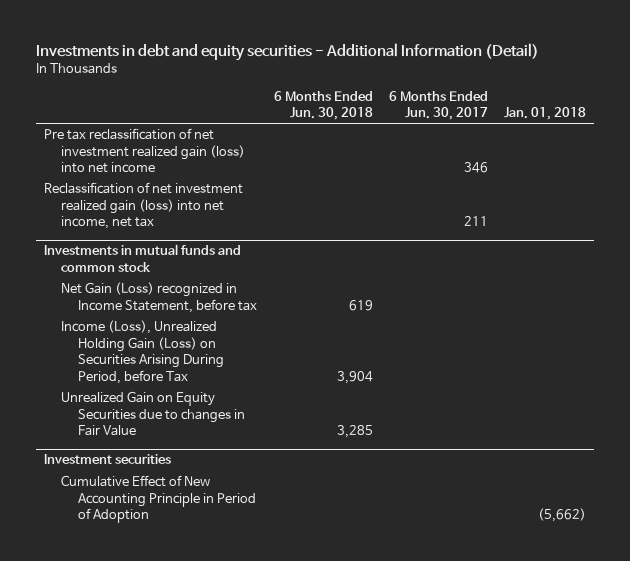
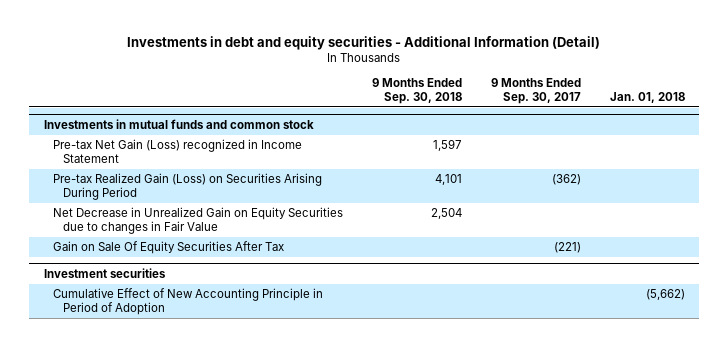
- | 6 Months Ended Jun. 30, 2018 | 6 Months Ended Jun. 30, 2017 | Jan. 01, 2018
+ | 9 Months Ended Sep. 30, 2018 | 9 Months Ended Sep. 30, 2017 | Jan. 01, 2018
- Pre tax reclassification of net investment realized gain (loss) into net income | | 346 |
- Reclassification of net investment realized gain (loss) into net income, net tax | | 211 |
@ Investments in mutual funds and common stock
- Net Gain (Loss) recognized in Income Statement, before tax | 619 | |
- Income (Loss), Unrealized Holding Gain (Loss) on Securities Arising During Period, before Tax | 3,904 | |
- Unrealized Gain on Equity Securities due to changes in Fair Value | 3,285 | |
+ Pre-tax Net Gain (Loss) recognized in Income Statement | 1,597 | |
+ Pre-tax Realized Gain (Loss) on Securities Arising During Period | 4,101 | (362) |
+ Net Decrease in Unrealized Gain on Equity Securities due to changes in Fair Value | 2,504 | |
+ Gain on Sale Of Equity Securities After Tax | | (221) |

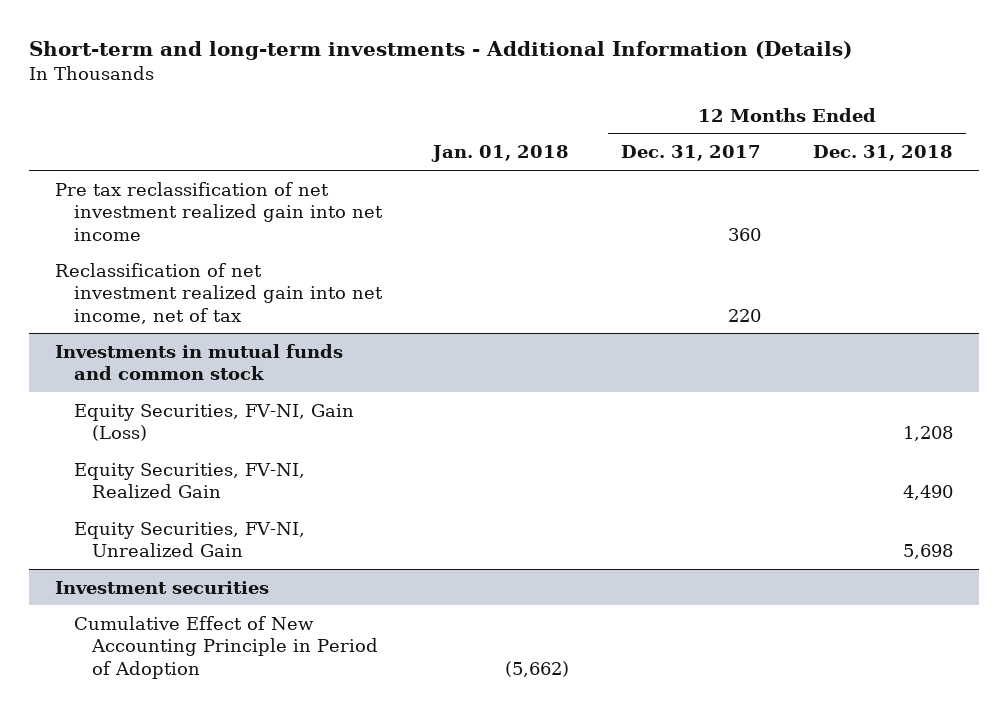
- Investments in debt and equity securities - Additional Information (Detail)
+ Short-term and long-term investments - Additional Information (Details)
- | 9 Months Ended Sep. 30, 2018 | 9 Months Ended Sep. 30, 2017 | Jan. 01, 2018
+ | Jan. 01, 2018 | 12 Months Ended Dec. 31, 2017 | 12 Months Ended Dec. 31, 2018
+ Pre tax reclassification of net investment realized gain into net income | | 360 |
+ Reclassification of net investment realized gain into net income, net of tax | | 220 |
@ Investments in mutual funds and common stock
- Pre-tax Net Gain (Loss) recognized in Income Statement | 1,597 | |
- Pre-tax Realized Gain (Loss) on Securities Arising During Period | 4,101 | (362) |
- Net Decrease in Unrealized Gain on Equity Securities due to changes in Fair Value | 2,504 | |
- Gain on Sale Of Equity Securities After Tax | | (221) |
+ Equity Securities, FV-NI, Gain (Loss) | | | 1,208
+ Equity Securities, FV-NI, Realized Gain | | | 4,490
+ Equity Securities, FV-NI, Unrealized Gain | | | 5,698

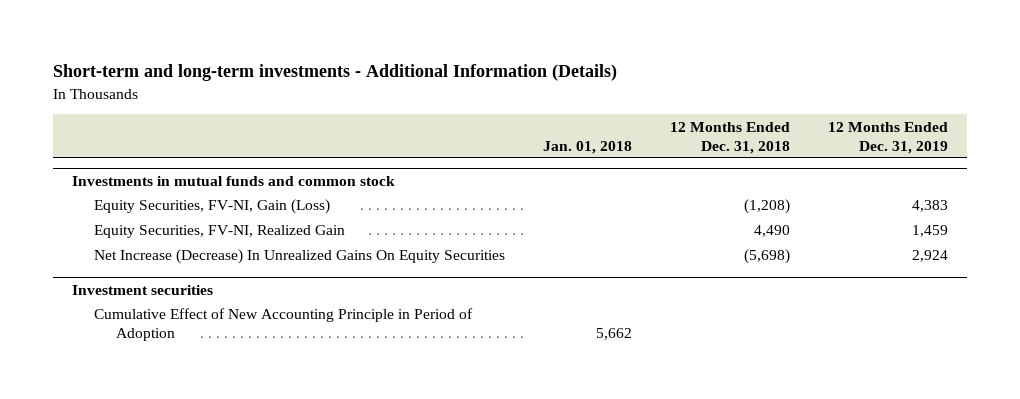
- | Jan. 01, 2018 | 12 Months Ended Dec. 31, 2017 | 12 Months Ended Dec. 31, 2018
+ | Jan. 01, 2018 | 12 Months Ended Dec. 31, 2018 | 12 Months Ended Dec. 31, 2019
- Pre tax reclassification of net investment realized gain into net income | | 360 |
- Reclassification of net investment realized gain into net income, net of tax | | 220 |
@ Investments in mutual funds and common stock
- Equity Securities, FV-NI, Gain (Loss) | | | 1,208
+ Equity Securities, FV-NI, Gain (Loss) | | (1,208) | 4,383
- Equity Securities, FV-NI, Unrealized Gain | | | 5,698
+ Net Increase (Decrease) In Unrealized Gains On Equity Securities | | (5,698) | 2,924
@ Investment securities
- Cumulative Effect of New Accounting Principle in Period of Adoption | (5,662) | |
+ Cumulative Effect of New Accounting Principle in Period of Adoption | 5,662 | |

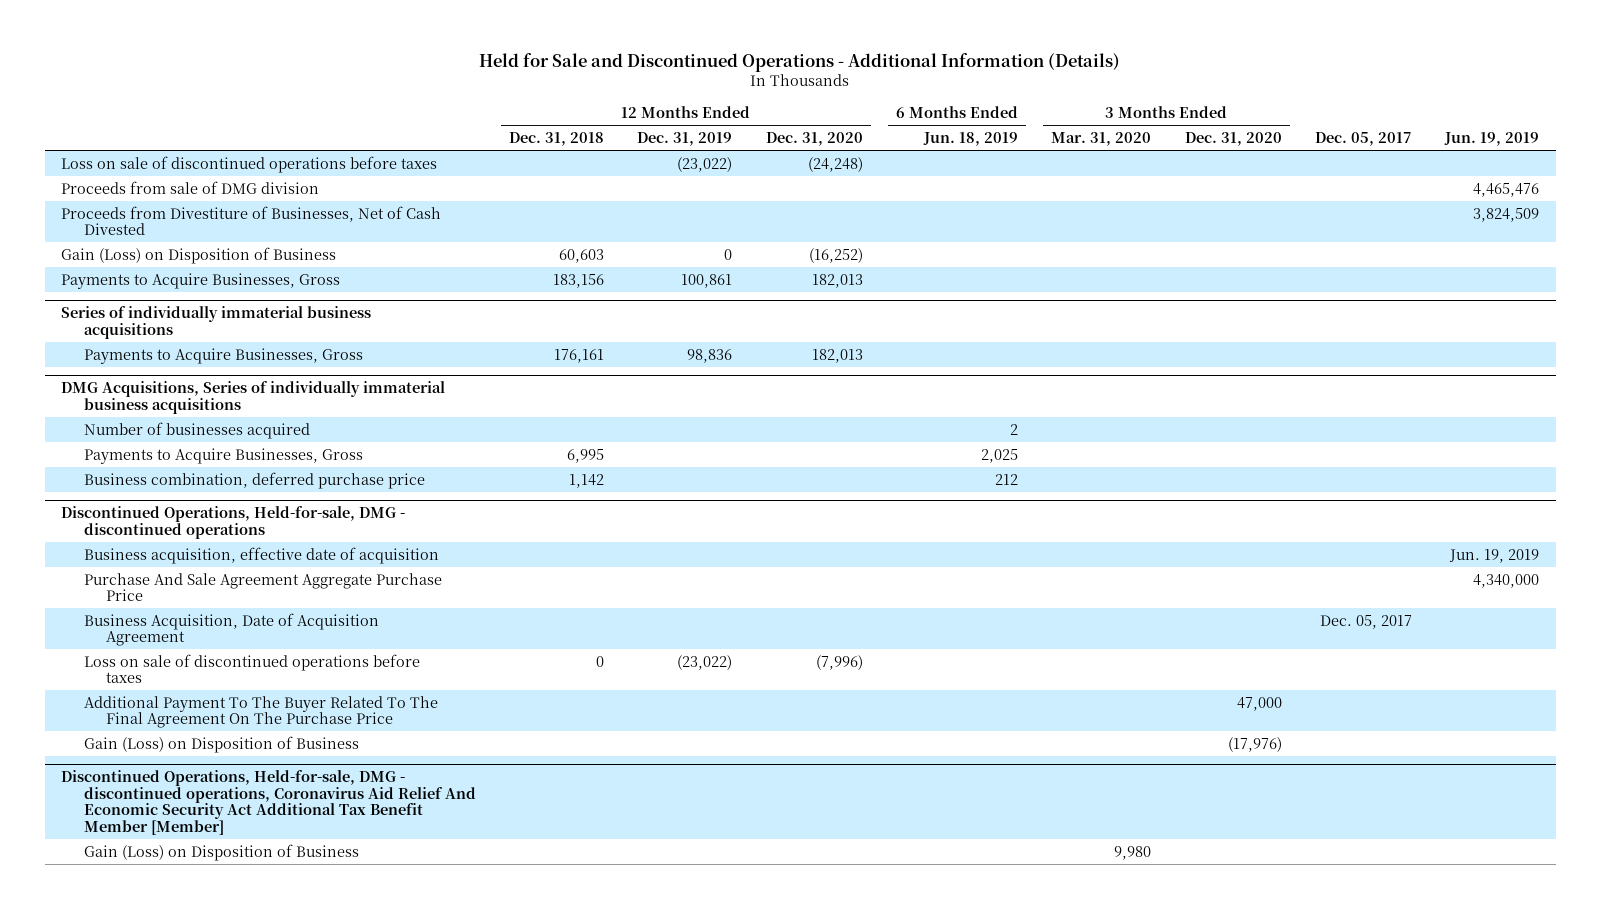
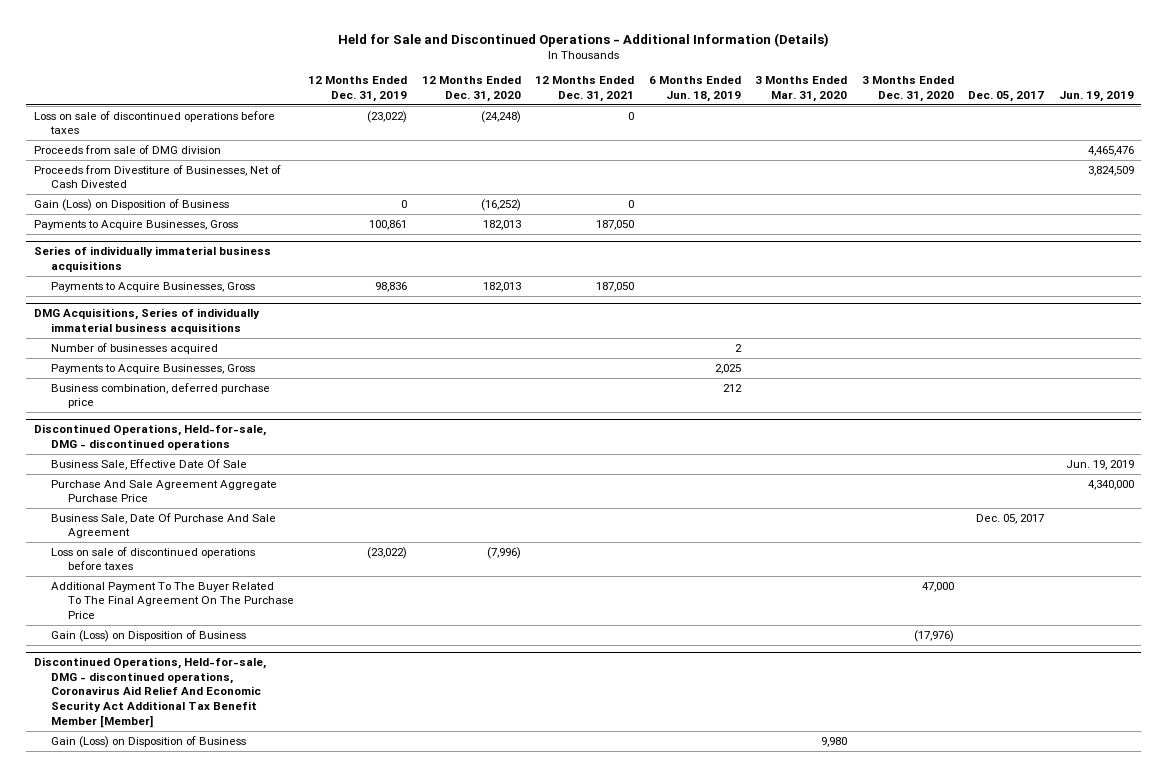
- | 12 Months Ended Dec. 31, 2018 | 12 Months Ended Dec. 31, 2019 | 12 Months Ended Dec. 31, 2020 | 6 Months Ended Jun. 18, 2019 | 3 Months Ended Mar. 31, 2020 | 3 Months Ended Dec. 31, 2020 | Dec. 05, 2017 | Jun. 19, 2019
+ | 12 Months Ended Dec. 31, 2019 | 12 Months Ended Dec. 31, 2020 | 12 Months Ended Dec. 31, 2021 | 6 Months Ended Jun. 18, 2019 | 3 Months Ended Mar. 31, 2020 | 3 Months Ended Dec. 31, 2020 | Dec. 05, 2017 | Jun. 19, 2019
@ Discontinued Operations, Held-for-sale, DMG - discontinued operations
- Business acquisition, effective date of acquisition | | | | | | | | Jun. 19, 2019
+ Business Sale, Effective Date Of Sale | | | | | | | | Jun. 19, 2019
- Business Acquisition, Date of Acquisition Agreement | | | | | | | Dec. 05, 2017 |
+ Business Sale, Date Of Purchase And Sale Agreement | | | | | | | Dec. 05, 2017 |

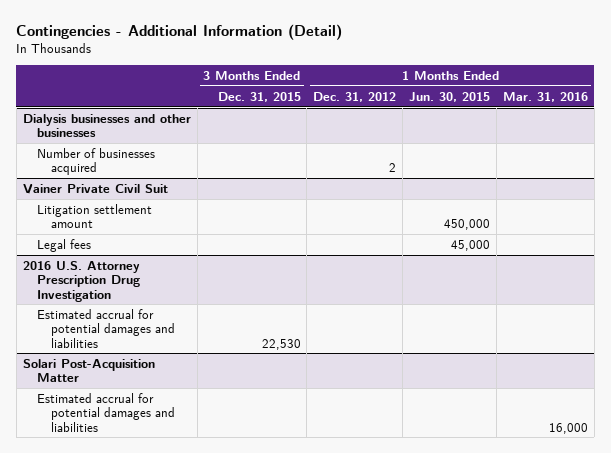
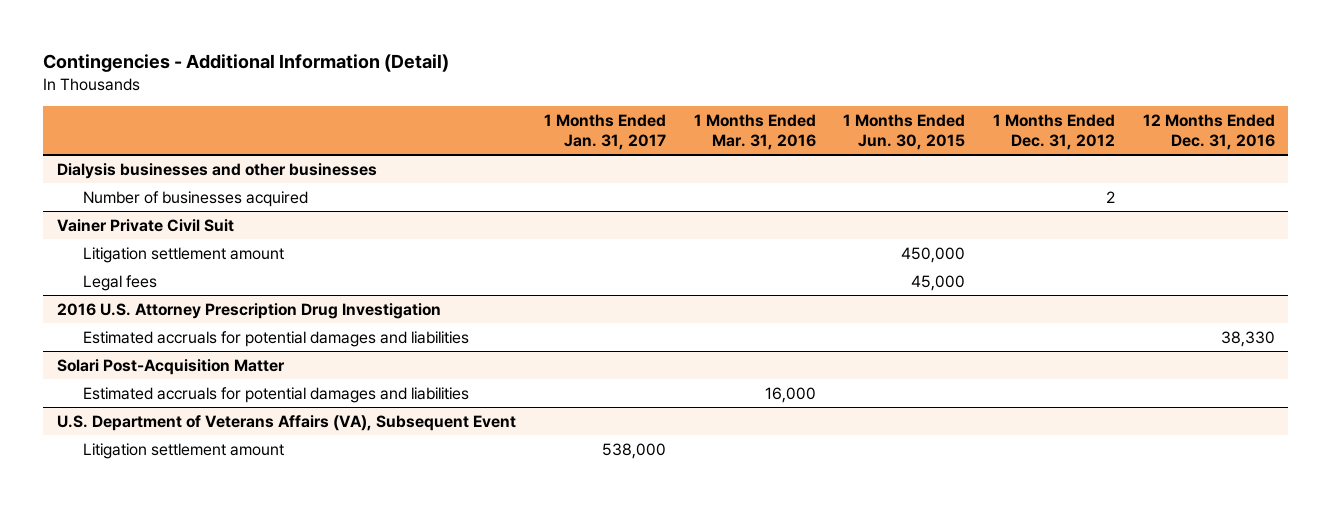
- | 3 Months Ended Dec. 31, 2015 | 1 Months Ended Dec. 31, 2012 | 1 Months Ended Jun. 30, 2015 | 1 Months Ended Mar. 31, 2016
+ | 1 Months Ended Jan. 31, 2017 | 1 Months Ended Mar. 31, 2016 | 1 Months Ended Jun. 30, 2015 | 1 Months Ended Dec. 31, 2012 | 12 Months Ended Dec. 31, 2016
@ 2016 U.S. Attorney Prescription Drug Investigation
- Estimated accrual for potential damages and liabilities | 22,530 | | |
+ Estimated accruals for potential damages and liabilities | | | | | 38,330
@ Solari Post-Acquisition Matter
- Estimated accrual for potential damages and liabilities | | | | 16,000
+ Estimated accruals for potential damages and liabilities | | 16,000 | | |
+ U.S. Department of Veterans Affairs (VA), Subsequent Event
+ Litigation settlement amount | 538,000 | | | |

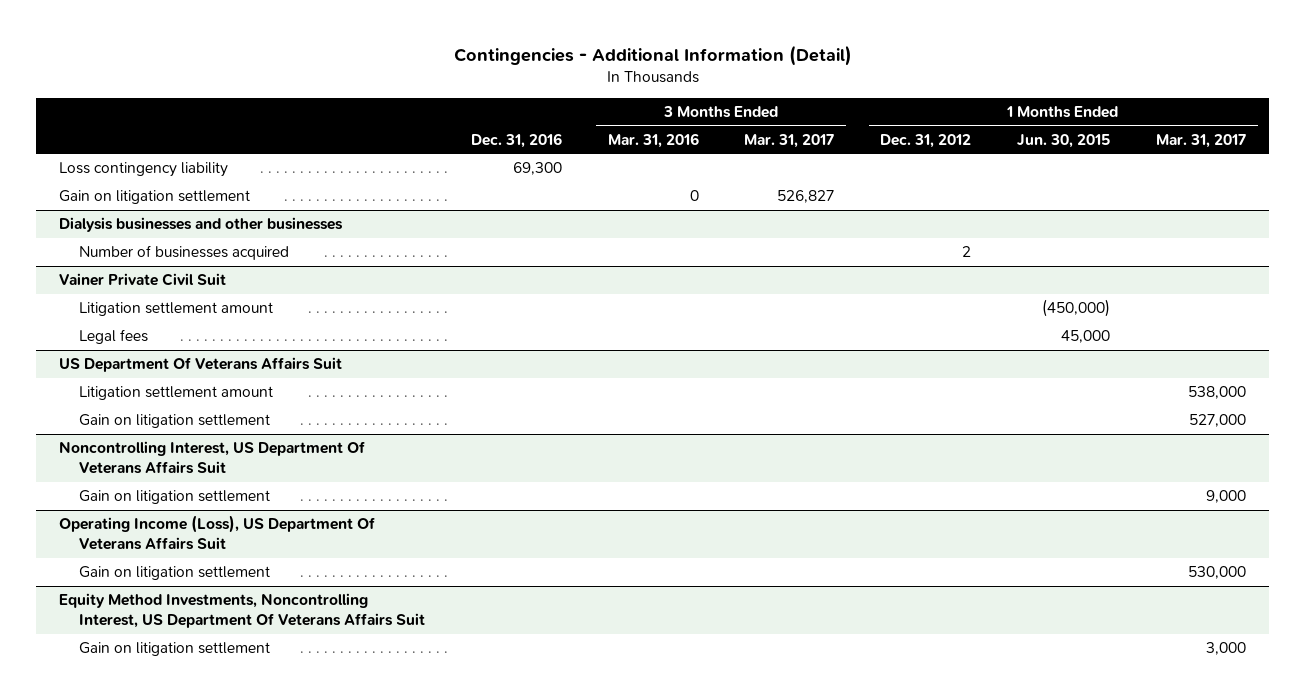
- | 1 Months Ended Jan. 31, 2017 | 1 Months Ended Mar. 31, 2016 | 1 Months Ended Jun. 30, 2015 | 1 Months Ended Dec. 31, 2012 | 12 Months Ended Dec. 31, 2016
+ | Dec. 31, 2016 | 3 Months Ended Mar. 31, 2016 | 3 Months Ended Mar. 31, 2017 | 1 Months Ended Dec. 31, 2012 | 1 Months Ended Jun. 30, 2015 | 1 Months Ended Mar. 31, 2017
+ Loss contingency liability | 69,300 | | | | |
+ Gain on litigation settlement | | 0 | 526,827 | | |
@ Vainer Private Civil Suit
- Litigation settlement amount | | | 450,000 | |
+ Litigation settlement amount | | | | | (450,000) |
- 2016 U.S. Attorney Prescription Drug Investigation
- Estimated accruals for potential damages and liabilities | | | | | 38,330
- Solari Post-Acquisition Matter
- Estimated accruals for potential damages and liabilities | | 16,000 | | |
- U.S. Department of Veterans Affairs (VA), Subsequent Event
+ US Department Of Veterans Affairs Suit
+ Gain on litigation settlement | | | | | | 527,000
+ Noncontrolling Interest, US Department Of Veterans Affairs Suit
+ Gain on litigation settlement | | | | | | 9,000
+ Operating Income (Loss), US Department Of Veterans Affairs Suit
+ Gain on litigation settlement | | | | | | 530,000
+ Equity Method Investments, Noncontrolling Interest, US Department Of Veterans Affairs Suit
+ Gain on litigation settlement | | | | | | 3,000

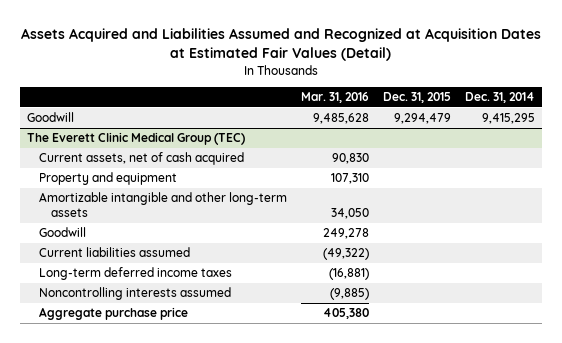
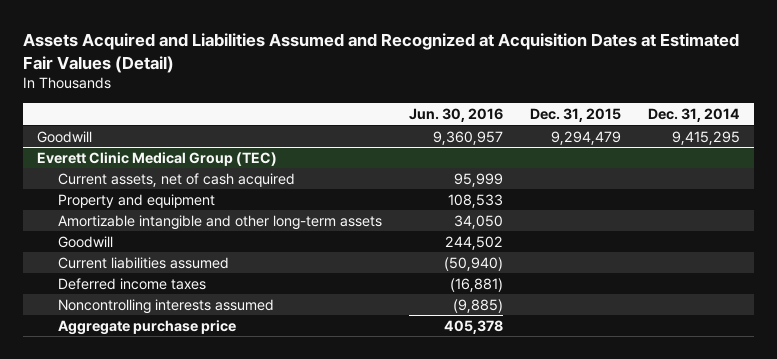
- | Mar. 31, 2016 | Dec. 31, 2015 | Dec. 31, 2014
+ | Jun. 30, 2016 | Dec. 31, 2015 | Dec. 31, 2014
- The Everett Clinic Medical Group (TEC)
+ Everett Clinic Medical Group (TEC)
- Long-term deferred income taxes | (16,881) | |
+ Deferred income taxes | (16,881) | |

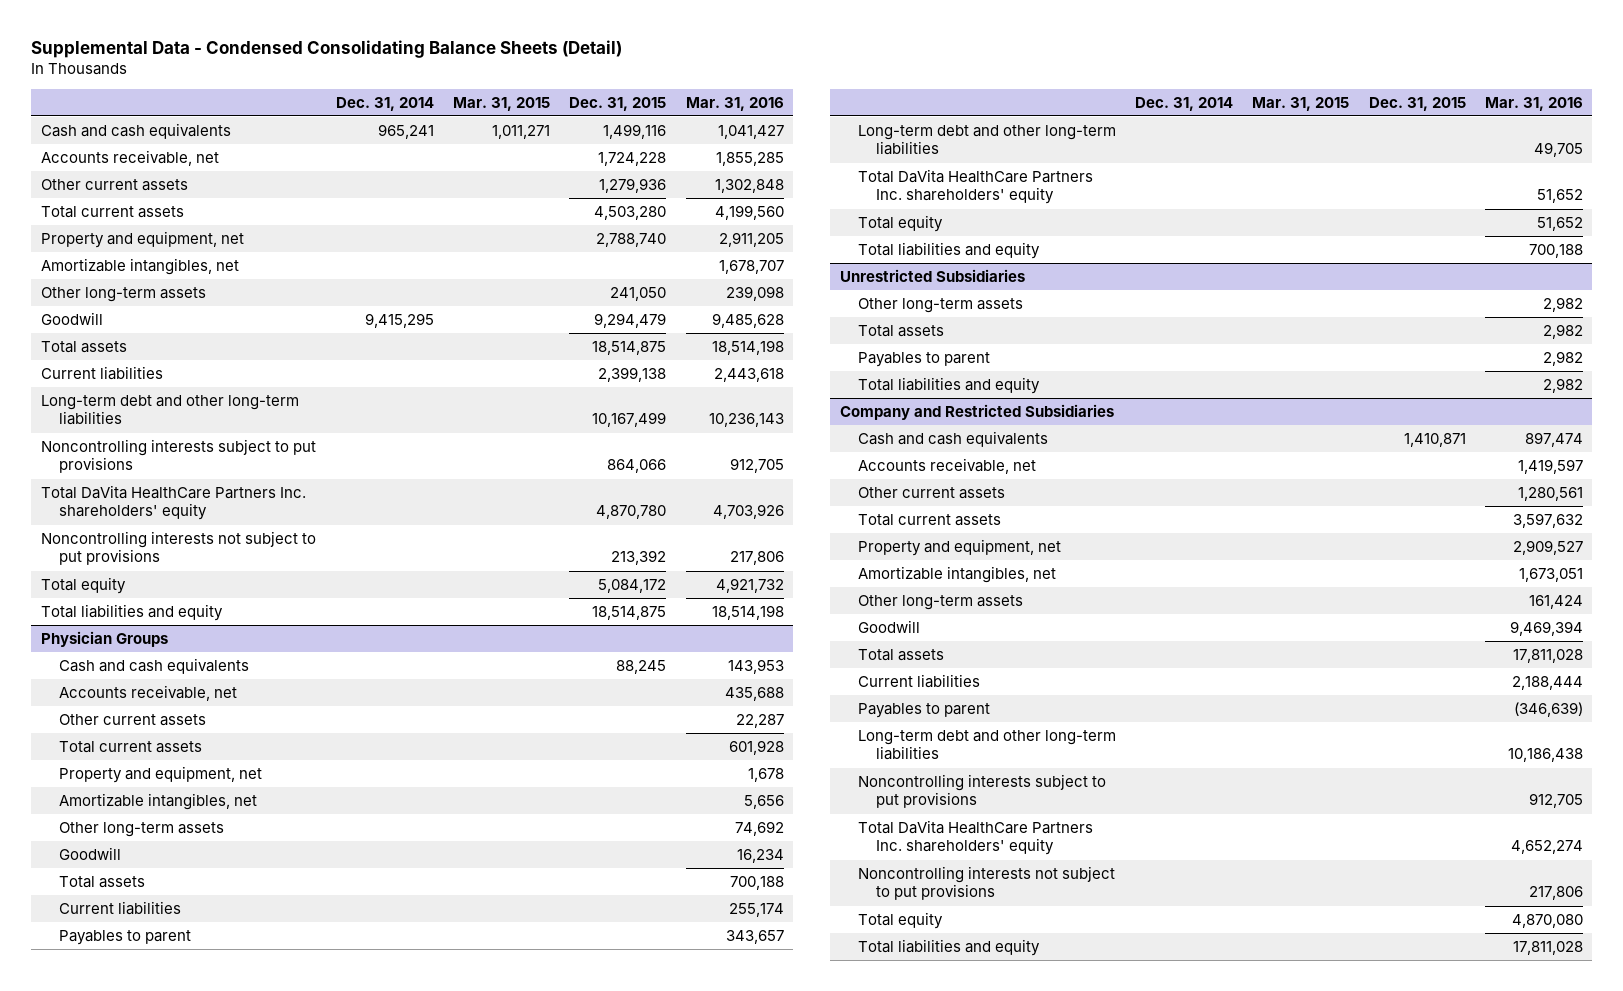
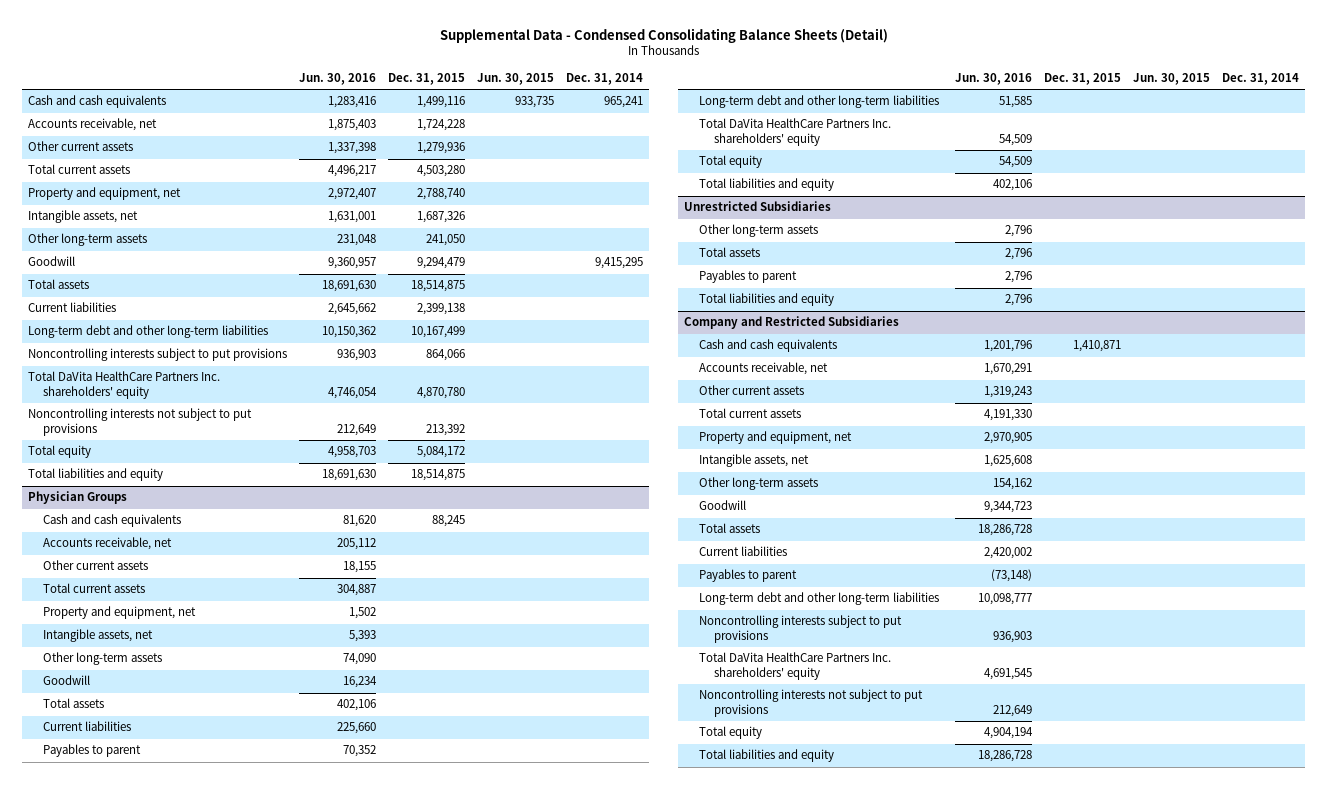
- | Dec. 31, 2014 | Mar. 31, 2015 | Dec. 31, 2015 | Mar. 31, 2016
+ | Jun. 30, 2016 | Dec. 31, 2015 | Jun. 30, 2015 | Dec. 31, 2014
- Amortizable intangibles, net | | | | 1,678,707
+ Intangible assets, net | 1,631,001 | 1,687,326 | |
@ Physician Groups
- Amortizable intangibles, net | | | | 5,656
+ Intangible assets, net | 5,393 | | |
@ Company and Restricted Subsidiaries
- Amortizable intangibles, net | | | | 1,673,051
+ Intangible assets, net | 1,625,608 | | |

